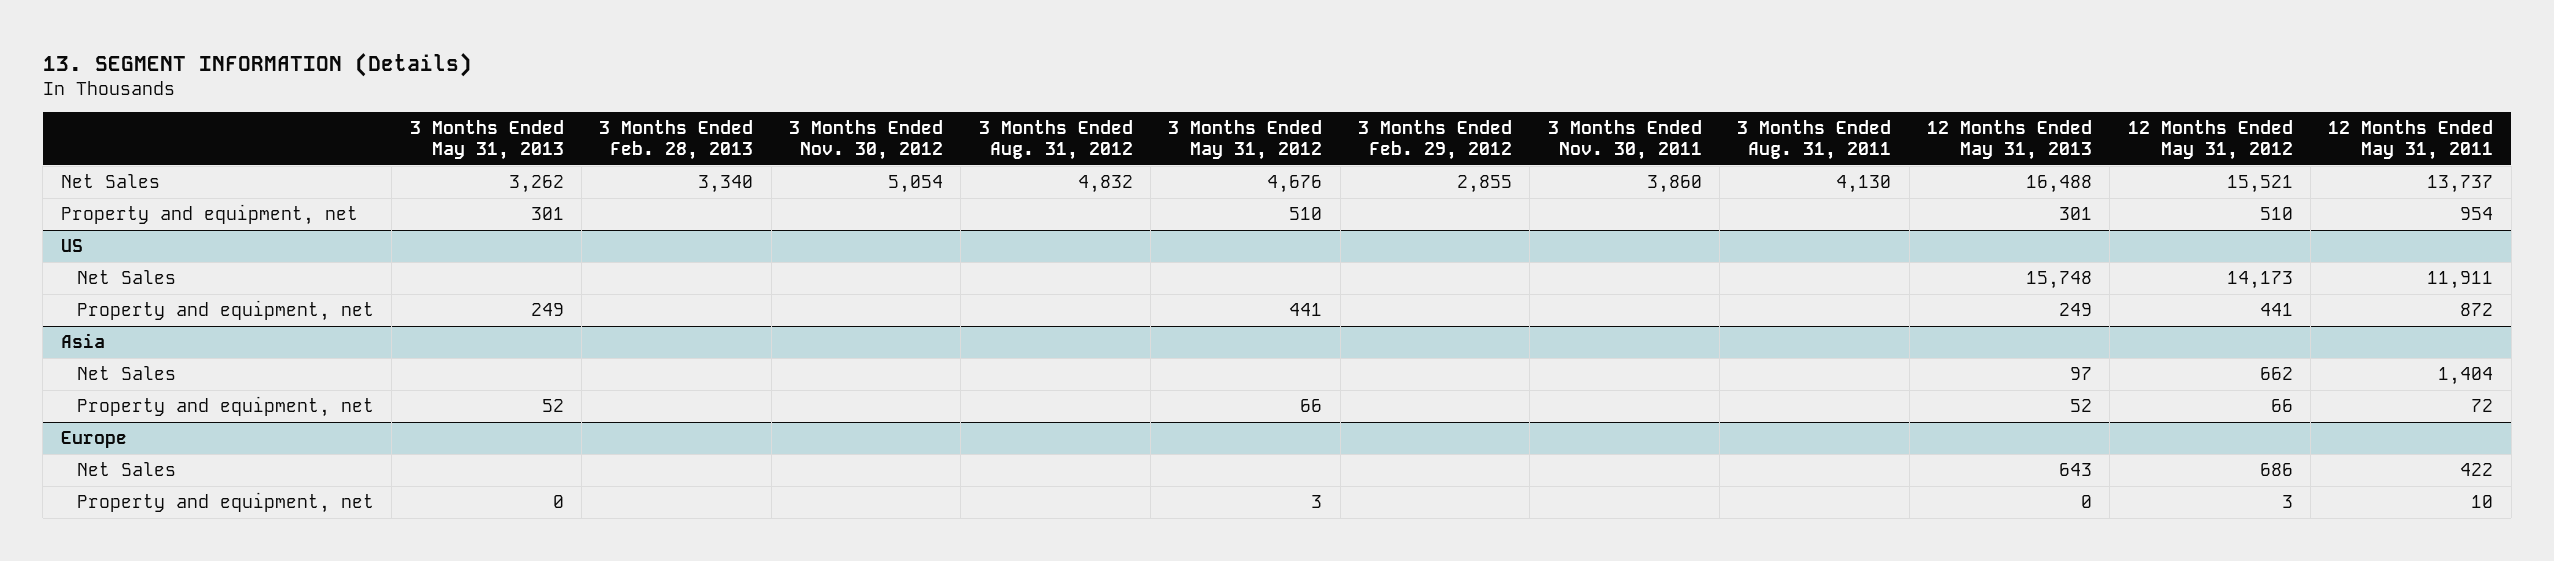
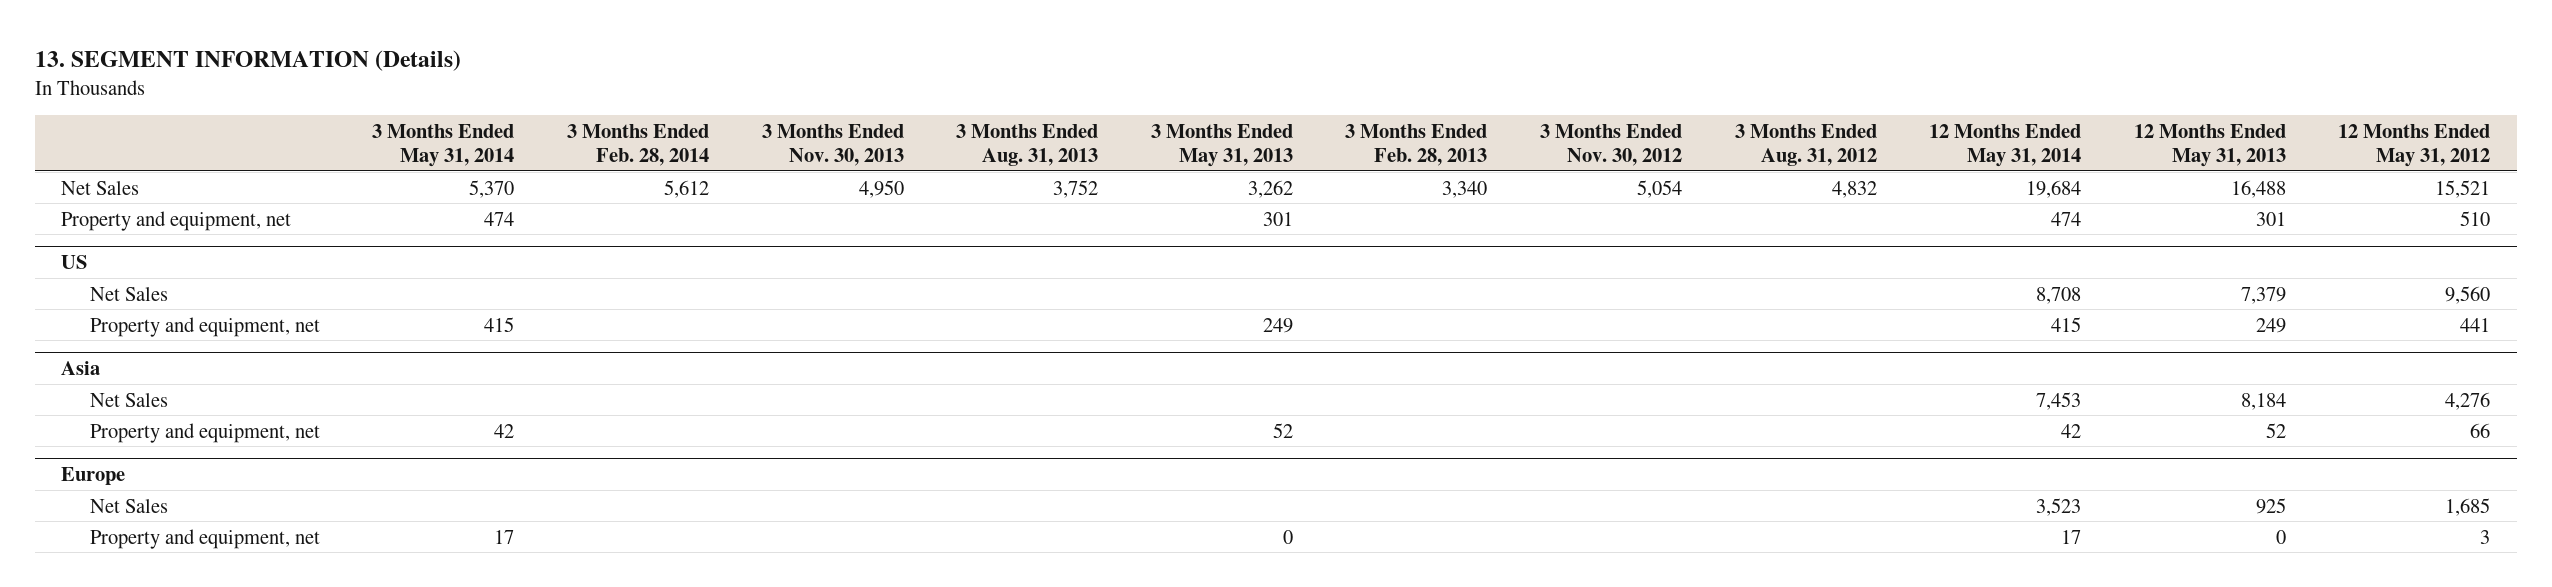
- | 3 Months Ended May 31, 2013 | 3 Months Ended Feb. 28, 2013 | 3 Months Ended Nov. 30, 2012 | 3 Months Ended Aug. 31, 2012 | 3 Months Ended May 31, 2012 | 3 Months Ended Feb. 29, 2012 | 3 Months Ended Nov. 30, 2011 | 3 Months Ended Aug. 31, 2011 | 12 Months Ended May 31, 2013 | 12 Months Ended May 31, 2012 | 12 Months Ended May 31, 2011
+ | 3 Months Ended May 31, 2014 | 3 Months Ended Feb. 28, 2014 | 3 Months Ended Nov. 30, 2013 | 3 Months Ended Aug. 31, 2013 | 3 Months Ended May 31, 2013 | 3 Months Ended Feb. 28, 2013 | 3 Months Ended Nov. 30, 2012 | 3 Months Ended Aug. 31, 2012 | 12 Months Ended May 31, 2014 | 12 Months Ended May 31, 2013 | 12 Months Ended May 31, 2012
@ US
- Net Sales | | | | | | | | | 15,748 | 14,173 | 11,911
+ Net Sales | | | | | | | | | 8,708 | 7,379 | 9,560
@ Asia
- Net Sales | | | | | | | | | 97 | 662 | 1,404
+ Net Sales | | | | | | | | | 7,453 | 8,184 | 4,276
@ Europe
- Net Sales | | | | | | | | | 643 | 686 | 422
+ Net Sales | | | | | | | | | 3,523 | 925 | 1,685

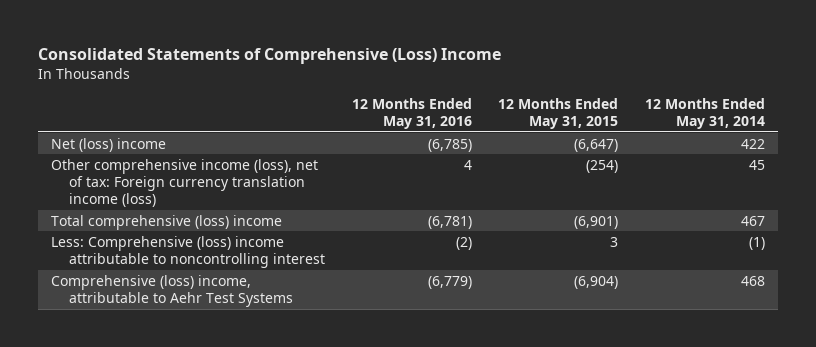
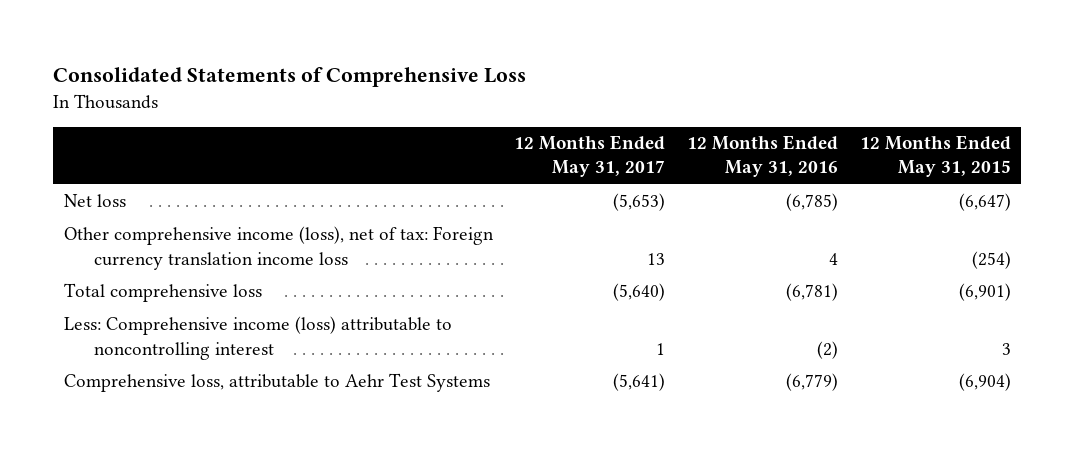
- Consolidated Statements of Comprehensive (Loss) Income
+ Consolidated Statements of Comprehensive Loss
- | 12 Months Ended May 31, 2016 | 12 Months Ended May 31, 2015 | 12 Months Ended May 31, 2014
+ | 12 Months Ended May 31, 2017 | 12 Months Ended May 31, 2016 | 12 Months Ended May 31, 2015
- Net (loss) income | (6,785) | (6,647) | 422
- Other comprehensive income (loss), net of tax: Foreign currency translation income (loss) | 4 | (254) | 45
- Total comprehensive (loss) income | (6,781) | (6,901) | 467
- Less: Comprehensive (loss) income attributable to noncontrolling interest | (2) | 3 | (1)
- Comprehensive (loss) income, attributable to Aehr Test Systems | (6,779) | (6,904) | 468
+ Net loss | (5,653) | (6,785) | (6,647)
+ Other comprehensive income (loss), net of tax: Foreign currency translation income loss | 13 | 4 | (254)
+ Total comprehensive loss | (5,640) | (6,781) | (6,901)
+ Less: Comprehensive income (loss) attributable to noncontrolling interest | 1 | (2) | 3
+ Comprehensive loss, attributable to Aehr Test Systems | (5,641) | (6,779) | (6,904)

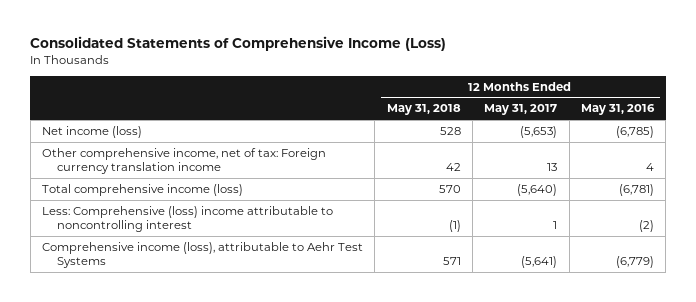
- Consolidated Statements of Comprehensive Loss
+ Consolidated Statements of Comprehensive Income (Loss)
- | 12 Months Ended May 31, 2017 | 12 Months Ended May 31, 2016 | 12 Months Ended May 31, 2015
+ | 12 Months Ended May 31, 2018 | 12 Months Ended May 31, 2017 | 12 Months Ended May 31, 2016
- Net loss | (5,653) | (6,785) | (6,647)
- Other comprehensive income (loss), net of tax: Foreign currency translation income loss | 13 | 4 | (254)
- Total comprehensive loss | (5,640) | (6,781) | (6,901)
- Less: Comprehensive income (loss) attributable to noncontrolling interest | 1 | (2) | 3
- Comprehensive loss, attributable to Aehr Test Systems | (5,641) | (6,779) | (6,904)
+ Net income (loss) | 528 | (5,653) | (6,785)
+ Other comprehensive income, net of tax: Foreign currency translation income | 42 | 13 | 4
+ Total comprehensive income (loss) | 570 | (5,640) | (6,781)
+ Less: Comprehensive (loss) income attributable to noncontrolling interest | (1) | 1 | (2)
+ Comprehensive income (loss), attributable to Aehr Test Systems | 571 | (5,641) | (6,779)

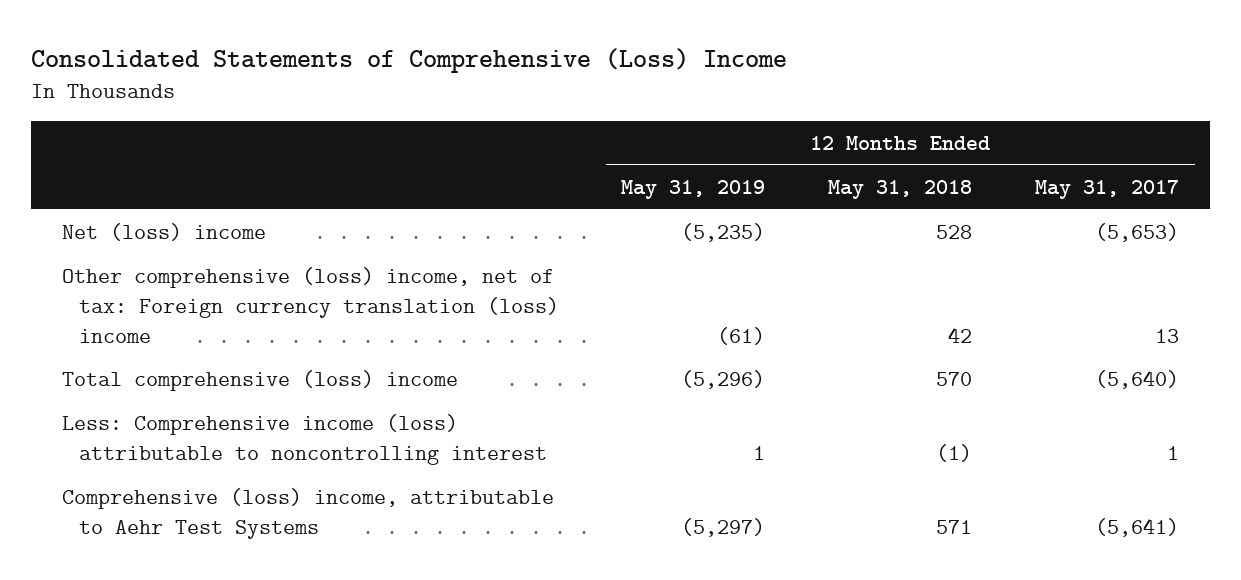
- Consolidated Statements of Comprehensive Income (Loss)
+ Consolidated Statements of Comprehensive (Loss) Income
- | 12 Months Ended May 31, 2018 | 12 Months Ended May 31, 2017 | 12 Months Ended May 31, 2016
+ | 12 Months Ended May 31, 2019 | 12 Months Ended May 31, 2018 | 12 Months Ended May 31, 2017
- Net income (loss) | 528 | (5,653) | (6,785)
- Other comprehensive income, net of tax: Foreign currency translation income | 42 | 13 | 4
- Total comprehensive income (loss) | 570 | (5,640) | (6,781)
- Less: Comprehensive (loss) income attributable to noncontrolling interest | (1) | 1 | (2)
- Comprehensive income (loss), attributable to Aehr Test Systems | 571 | (5,641) | (6,779)
+ Net (loss) income | (5,235) | 528 | (5,653)
+ Other comprehensive (loss) income, net of tax: Foreign currency translation (loss) income | (61) | 42 | 13
+ Total comprehensive (loss) income | (5,296) | 570 | (5,640)
+ Less: Comprehensive income (loss) attributable to noncontrolling interest | 1 | (1) | 1
+ Comprehensive (loss) income, attributable to Aehr Test Systems | (5,297) | 571 | (5,641)

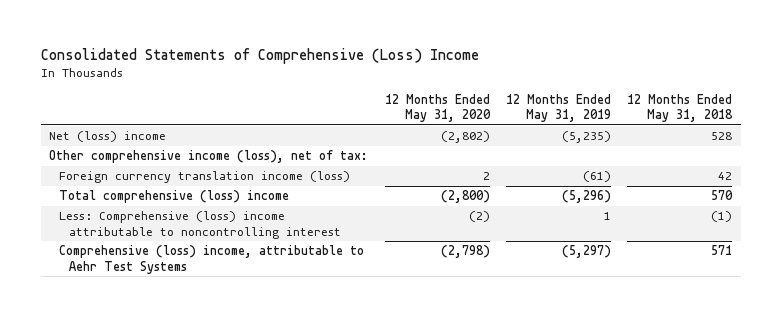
- | 12 Months Ended May 31, 2019 | 12 Months Ended May 31, 2018 | 12 Months Ended May 31, 2017
+ | 12 Months Ended May 31, 2020 | 12 Months Ended May 31, 2019 | 12 Months Ended May 31, 2018
- Other comprehensive (loss) income, net of tax: Foreign currency translation (loss) income | (61) | 42 | 13
+ Other comprehensive income (loss), net of tax:
+ Foreign currency translation income (loss) | 2 | (61) | 42
- Less: Comprehensive income (loss) attributable to noncontrolling interest | 1 | (1) | 1
+ Less: Comprehensive (loss) income attributable to noncontrolling interest | (2) | 1 | (1)

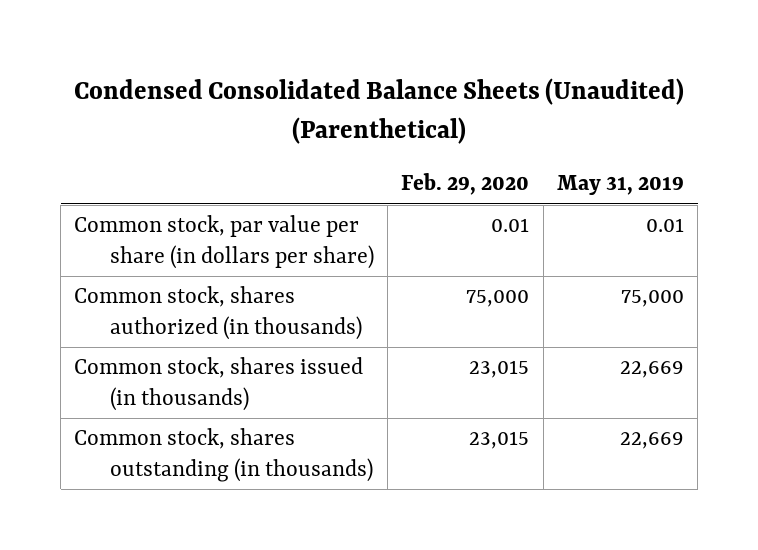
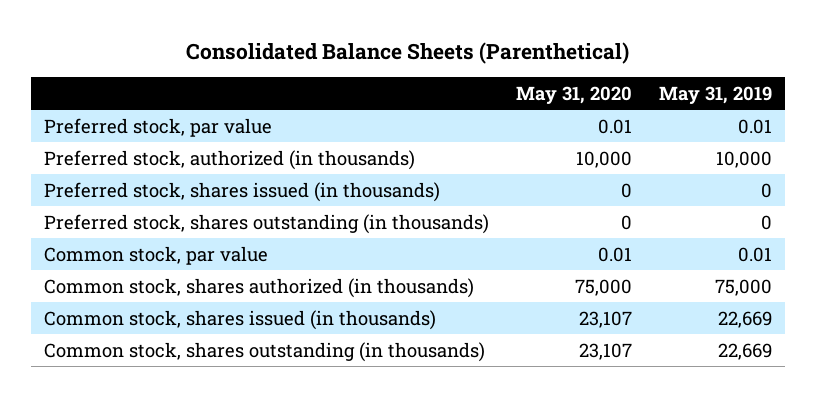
- Condensed Consolidated Balance Sheets (Unaudited) (Parenthetical)
+ Consolidated Balance Sheets (Parenthetical)
- | Feb. 29, 2020 | May 31, 2019
+ | May 31, 2020 | May 31, 2019
- Common stock, par value per share (in dollars per share) | 0.01 | 0.01
+ Preferred stock, par value | 0.01 | 0.01
+ Preferred stock, authorized (in thousands) | 10,000 | 10,000
+ Preferred stock, shares issued (in thousands) | 0 | 0
+ Preferred stock, shares outstanding (in thousands) | 0 | 0
+ Common stock, par value | 0.01 | 0.01

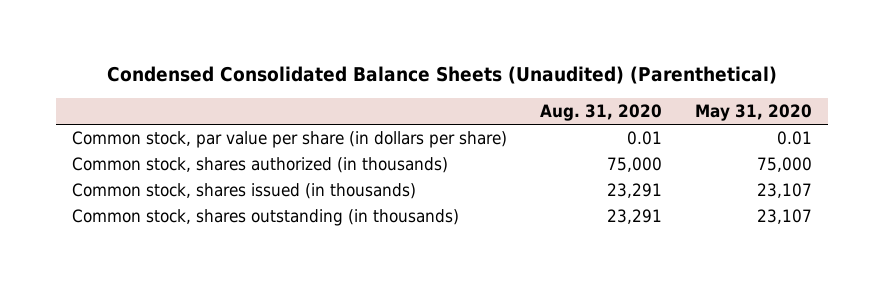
- Consolidated Balance Sheets (Parenthetical)
+ Condensed Consolidated Balance Sheets (Unaudited) (Parenthetical)
- | May 31, 2020 | May 31, 2019
+ | Aug. 31, 2020 | May 31, 2020
- Preferred stock, par value | 0.01 | 0.01
- Preferred stock, authorized (in thousands) | 10,000 | 10,000
- Preferred stock, shares issued (in thousands) | 0 | 0
- Preferred stock, shares outstanding (in thousands) | 0 | 0
- Common stock, par value | 0.01 | 0.01
+ Common stock, par value per share (in dollars per share) | 0.01 | 0.01

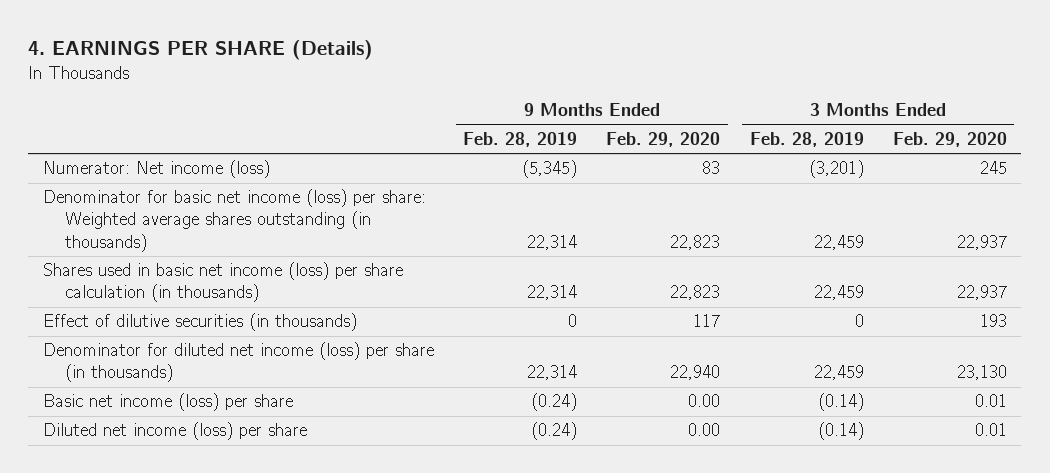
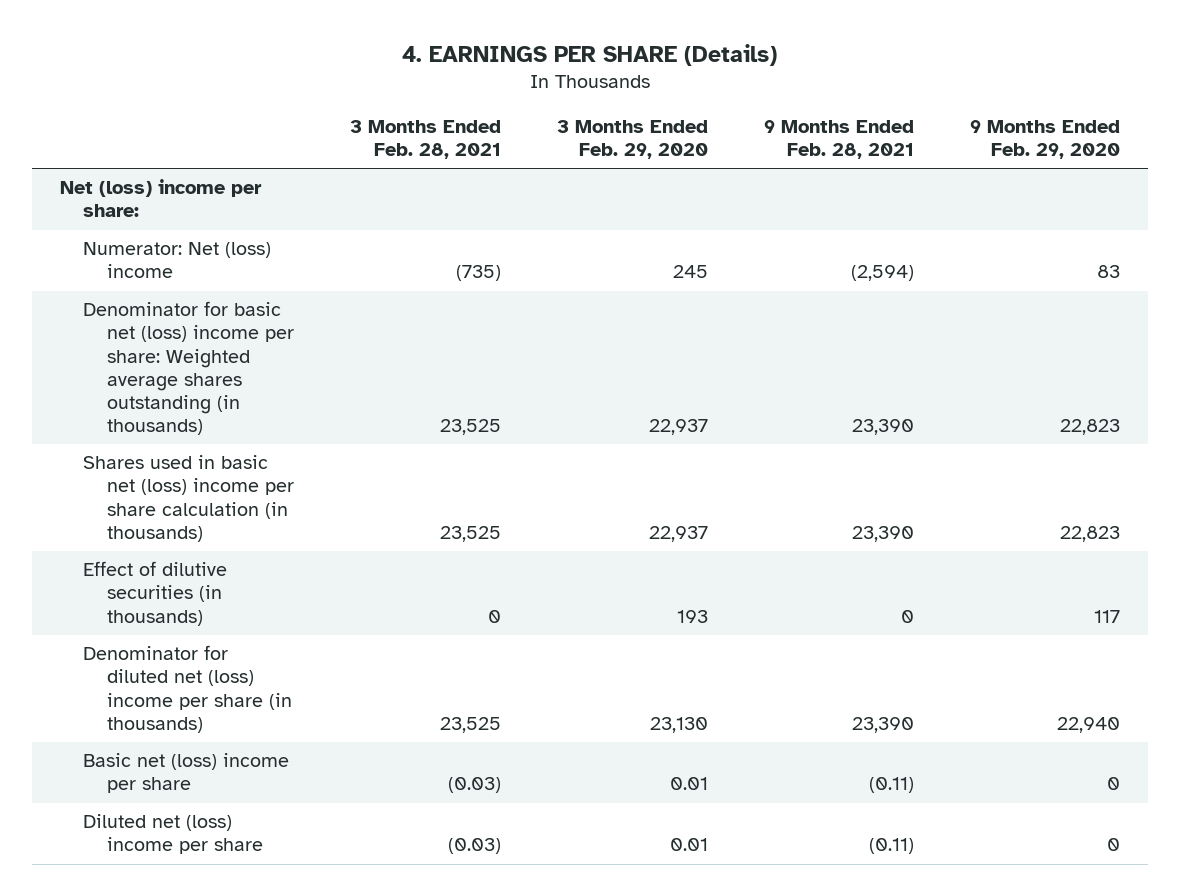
- | 9 Months Ended Feb. 28, 2019 | 9 Months Ended Feb. 29, 2020 | 3 Months Ended Feb. 28, 2019 | 3 Months Ended Feb. 29, 2020
+ | 3 Months Ended Feb. 28, 2021 | 3 Months Ended Feb. 29, 2020 | 9 Months Ended Feb. 28, 2021 | 9 Months Ended Feb. 29, 2020
- Numerator: Net income (loss) | (5,345) | 83 | (3,201) | 245
- Denominator for basic net income (loss) per share: Weighted average shares outstanding (in thousands) | 22,314 | 22,823 | 22,459 | 22,937
- Shares used in basic net income (loss) per share calculation (in thousands) | 22,314 | 22,823 | 22,459 | 22,937
+ Net (loss) income per share:
+ Numerator: Net (loss) income | (735) | 245 | (2,594) | 83
+ Denominator for basic net (loss) income per share: Weighted average shares outstanding (in thousands) | 23,525 | 22,937 | 23,390 | 22,823
+ Shares used in basic net (loss) income per share calculation (in thousands) | 23,525 | 22,937 | 23,390 | 22,823
- Denominator for diluted net income (loss) per share (in thousands) | 22,314 | 22,940 | 22,459 | 23,130
- Basic net income (loss) per share | (0.24) | 0.00 | (0.14) | 0.01
- Diluted net income (loss) per share | (0.24) | 0.00 | (0.14) | 0.01
+ Denominator for diluted net (loss) income per share (in thousands) | 23,525 | 23,130 | 23,390 | 22,940
+ Basic net (loss) income per share | (0.03) | 0.01 | (0.11) | 0
+ Diluted net (loss) income per share | (0.03) | 0.01 | (0.11) | 0

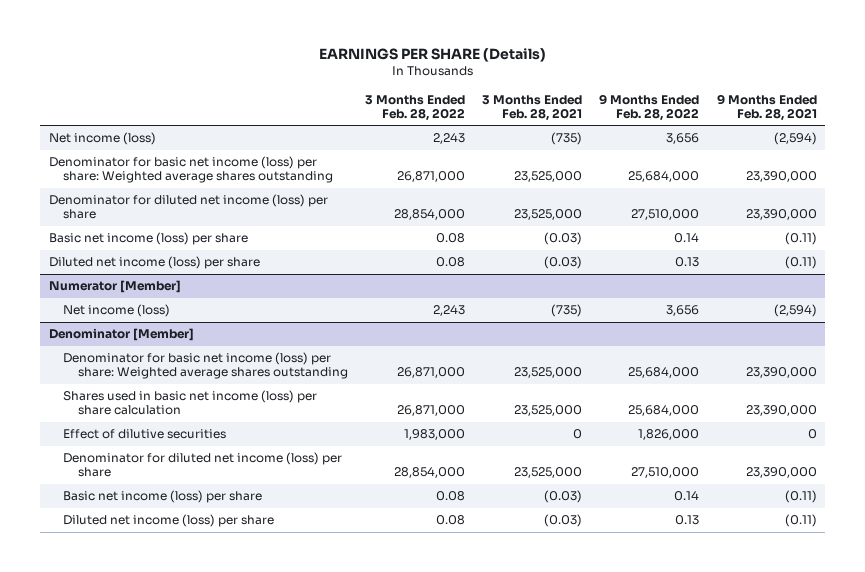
- 4. EARNINGS PER SHARE (Details)
+ EARNINGS PER SHARE (Details)
- | 3 Months Ended Feb. 28, 2021 | 3 Months Ended Feb. 29, 2020 | 9 Months Ended Feb. 28, 2021 | 9 Months Ended Feb. 29, 2020
+ | 3 Months Ended Feb. 28, 2022 | 3 Months Ended Feb. 28, 2021 | 9 Months Ended Feb. 28, 2022 | 9 Months Ended Feb. 28, 2021
- Net (loss) income per share:
- Numerator: Net (loss) income | (735) | 245 | (2,594) | 83
- Denominator for basic net (loss) income per share: Weighted average shares outstanding (in thousands) | 23,525 | 22,937 | 23,390 | 22,823
- Shares used in basic net (loss) income per share calculation (in thousands) | 23,525 | 22,937 | 23,390 | 22,823
- Effect of dilutive securities (in thousands) | 0 | 193 | 0 | 117
- Denominator for diluted net (loss) income per share (in thousands) | 23,525 | 23,130 | 23,390 | 22,940
- Basic net (loss) income per share | (0.03) | 0.01 | (0.11) | 0
- Diluted net (loss) income per share | (0.03) | 0.01 | (0.11) | 0
+ Net income (loss) | 2,243 | (735) | 3,656 | (2,594)
+ Denominator for basic net income (loss) per share: Weighted average shares outstanding | 26,871,000 | 23,525,000 | 25,684,000 | 23,390,000
+ Denominator for diluted net income (loss) per share | 28,854,000 | 23,525,000 | 27,510,000 | 23,390,000
+ Basic net income (loss) per share | 0.08 | (0.03) | 0.14 | (0.11)
+ Diluted net income (loss) per share | 0.08 | (0.03) | 0.13 | (0.11)
+ Numerator [Member]
+ Net income (loss) | 2,243 | (735) | 3,656 | (2,594)
+ Denominator [Member]
+ Denominator for basic net income (loss) per share: Weighted average shares outstanding | 26,871,000 | 23,525,000 | 25,684,000 | 23,390,000
+ Shares used in basic net income (loss) per share calculation | 26,871,000 | 23,525,000 | 25,684,000 | 23,390,000
+ Effect of dilutive securities | 1,983,000 | 0 | 1,826,000 | 0
+ Denominator for diluted net income (loss) per share | 28,854,000 | 23,525,000 | 27,510,000 | 23,390,000
+ Basic net income (loss) per share | 0.08 | (0.03) | 0.14 | (0.11)
+ Diluted net income (loss) per share | 0.08 | (0.03) | 0.13 | (0.11)

